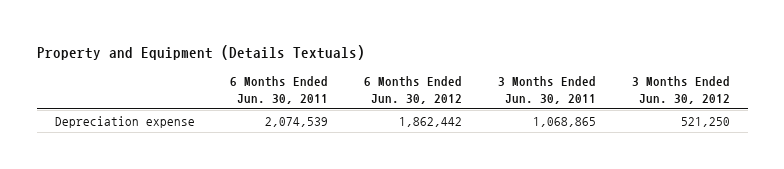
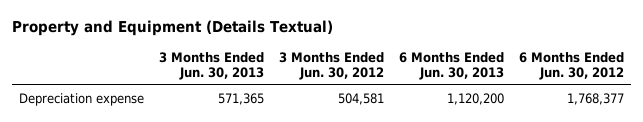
- Property and Equipment (Details Textuals)
+ Property and Equipment (Details Textual)
- | 6 Months Ended Jun. 30, 2011 | 6 Months Ended Jun. 30, 2012 | 3 Months Ended Jun. 30, 2011 | 3 Months Ended Jun. 30, 2012
+ | 3 Months Ended Jun. 30, 2013 | 3 Months Ended Jun. 30, 2012 | 6 Months Ended Jun. 30, 2013 | 6 Months Ended Jun. 30, 2012
- Depreciation expense | 2,074,539 | 1,862,442 | 1,068,865 | 521,250
+ Depreciation expense | 571,365 | 504,581 | 1,120,200 | 1,768,377

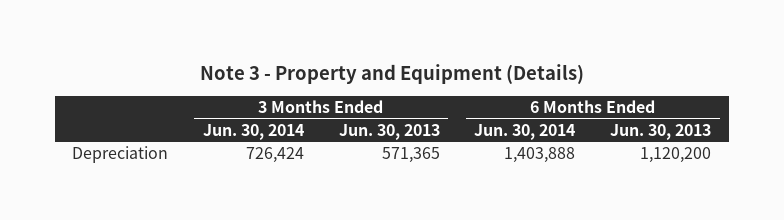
- Property and Equipment (Details Textual)
+ Note 3 - Property and Equipment (Details)
- | 3 Months Ended Jun. 30, 2013 | 3 Months Ended Jun. 30, 2012 | 6 Months Ended Jun. 30, 2013 | 6 Months Ended Jun. 30, 2012
+ | 3 Months Ended Jun. 30, 2014 | 3 Months Ended Jun. 30, 2013 | 6 Months Ended Jun. 30, 2014 | 6 Months Ended Jun. 30, 2013
- Depreciation expense | 571,365 | 504,581 | 1,120,200 | 1,768,377
+ Depreciation | 726,424 | 571,365 | 1,403,888 | 1,120,200

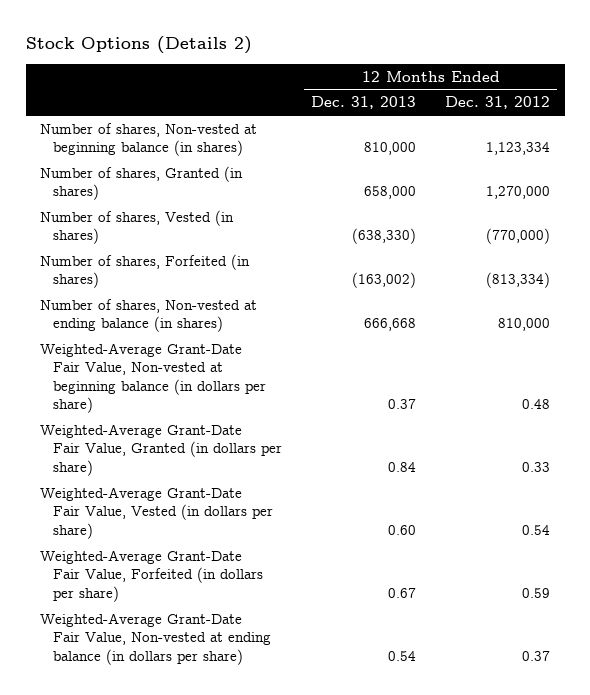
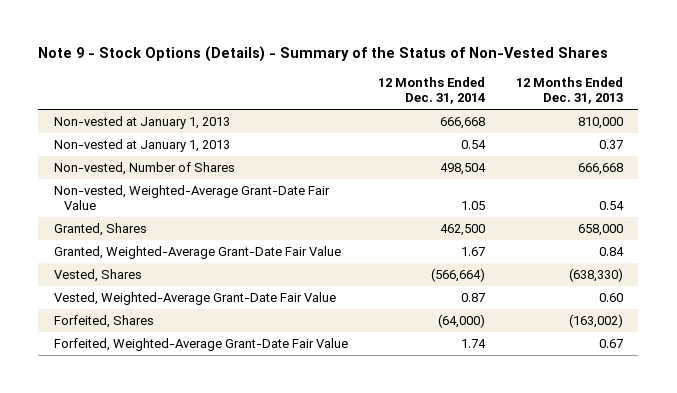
- Stock Options (Details 2)
+ Note 9 - Stock Options (Details) - Summary of the Status of Non-Vested Shares
- | 12 Months Ended Dec. 31, 2013 | 12 Months Ended Dec. 31, 2012
+ | 12 Months Ended Dec. 31, 2014 | 12 Months Ended Dec. 31, 2013
- Number of shares, Non-vested at beginning balance (in shares) | 810,000 | 1,123,334
- Number of shares, Granted (in shares) | 658,000 | 1,270,000
- Number of shares, Vested (in shares) | (638,330) | (770,000)
- Number of shares, Forfeited (in shares) | (163,002) | (813,334)
- Number of shares, Non-vested at ending balance (in shares) | 666,668 | 810,000
- Weighted-Average Grant-Date Fair Value, Non-vested at beginning balance (in dollars per share) | 0.37 | 0.48
- Weighted-Average Grant-Date Fair Value, Granted (in dollars per share) | 0.84 | 0.33
- Weighted-Average Grant-Date Fair Value, Vested (in dollars per share) | 0.60 | 0.54
- Weighted-Average Grant-Date Fair Value, Forfeited (in dollars per share) | 0.67 | 0.59
- Weighted-Average Grant-Date Fair Value, Non-vested at ending balance (in dollars per share) | 0.54 | 0.37
+ Non-vested at January 1, 2013 | 666,668 | 810,000
+ Non-vested at January 1, 2013 | 0.54 | 0.37
+ Non-vested, Number of Shares | 498,504 | 666,668
+ Non-vested, Weighted-Average Grant-Date Fair Value | 1.05 | 0.54
+ Granted, Shares | 462,500 | 658,000
+ Granted, Weighted-Average Grant-Date Fair Value | 1.67 | 0.84
+ Vested, Shares | (566,664) | (638,330)
+ Vested, Weighted-Average Grant-Date Fair Value | 0.87 | 0.60
+ Forfeited, Shares | (64,000) | (163,002)
+ Forfeited, Weighted-Average Grant-Date Fair Value | 1.74 | 0.67

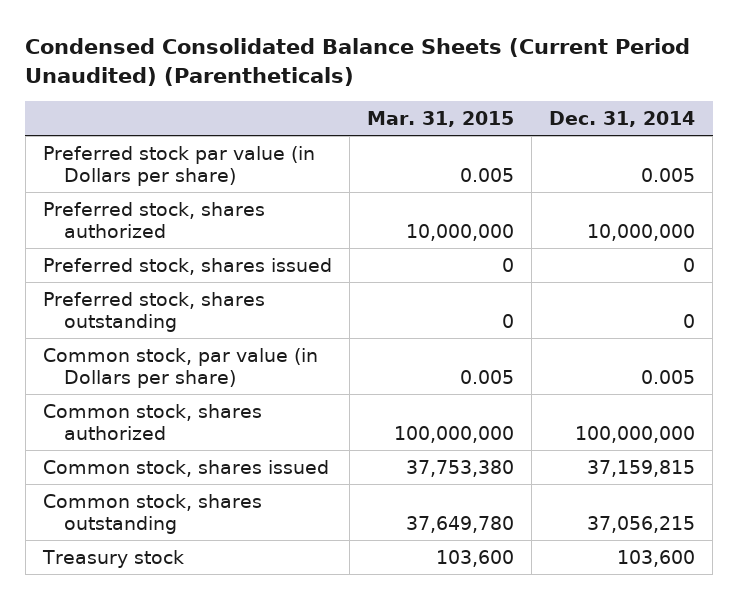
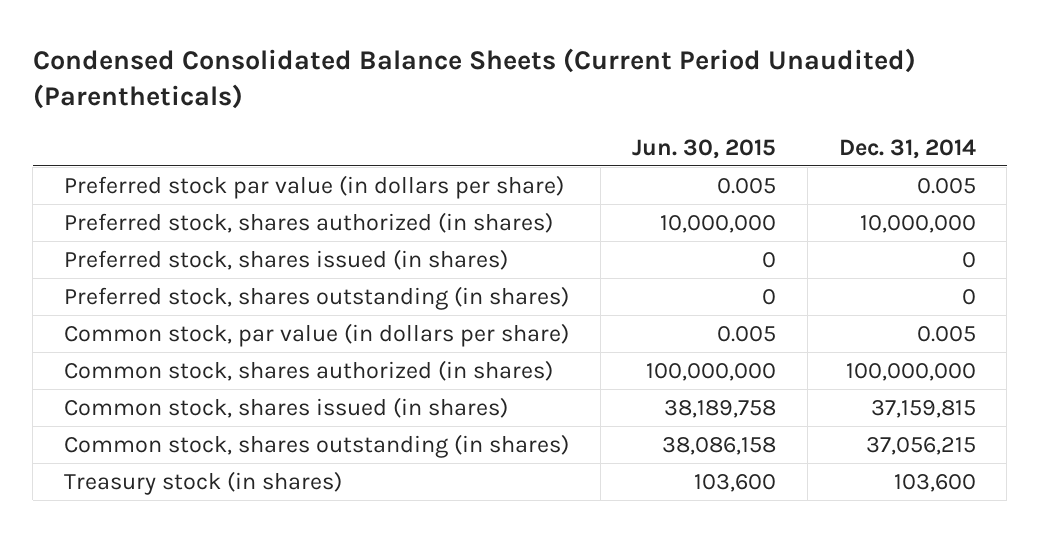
- | Mar. 31, 2015 | Dec. 31, 2014
+ | Jun. 30, 2015 | Dec. 31, 2014
- Preferred stock par value (in Dollars per share) | 0.005 | 0.005
- Preferred stock, shares authorized | 10,000,000 | 10,000,000
- Preferred stock, shares issued | 0 | 0
- Preferred stock, shares outstanding | 0 | 0
- Common stock, par value (in Dollars per share) | 0.005 | 0.005
- Common stock, shares authorized | 100,000,000 | 100,000,000
- Common stock, shares issued | 37,753,380 | 37,159,815
- Common stock, shares outstanding | 37,649,780 | 37,056,215
- Treasury stock | 103,600 | 103,600
+ Preferred stock par value (in dollars per share) | 0.005 | 0.005
+ Preferred stock, shares authorized (in shares) | 10,000,000 | 10,000,000
+ Preferred stock, shares issued (in shares) | 0 | 0
+ Preferred stock, shares outstanding (in shares) | 0 | 0
+ Common stock, par value (in dollars per share) | 0.005 | 0.005
+ Common stock, shares authorized (in shares) | 100,000,000 | 100,000,000
+ Common stock, shares issued (in shares) | 38,189,758 | 37,159,815
+ Common stock, shares outstanding (in shares) | 38,086,158 | 37,056,215
+ Treasury stock (in shares) | 103,600 | 103,600

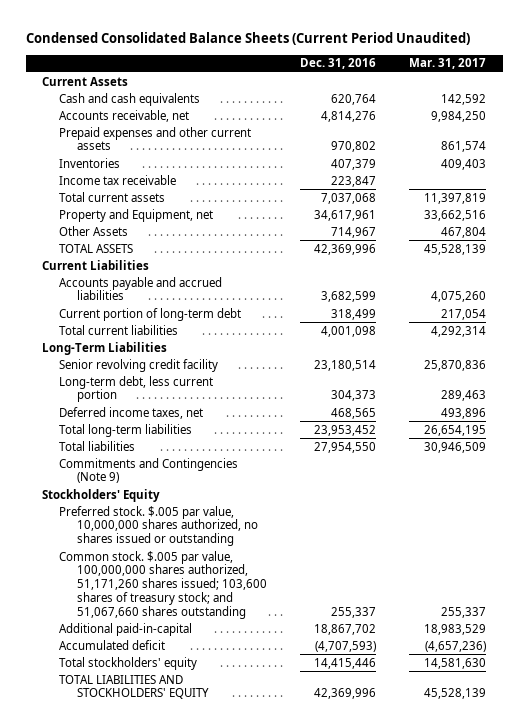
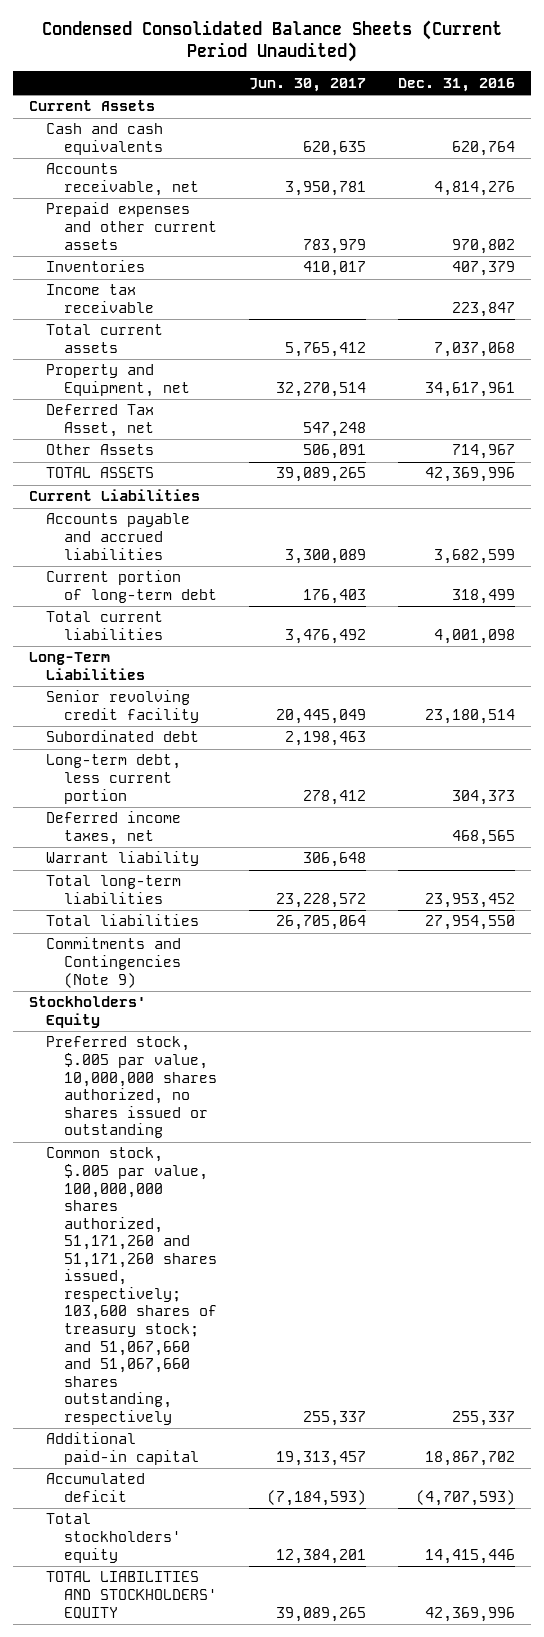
- | Dec. 31, 2016 | Mar. 31, 2017
+ | Jun. 30, 2017 | Dec. 31, 2016
+ Deferred Tax Asset, net | 547,248 |
+ Subordinated debt | 2,198,463 |
+ Warrant liability | 306,648 |
- Preferred stock. $.005 par value, 10,000,000 shares authorized, no shares issued or outstanding
- Common stock. $.005 par value, 100,000,000 shares authorized, 51,171,260 shares issued; 103,600 shares of treasury stock; and 51,067,660 shares outstanding | 255,337 | 255,337
- Additional paid-in-capital | 18,867,702 | 18,983,529
+ Preferred stock, $.005 par value, 10,000,000 shares authorized, no shares issued or outstanding
+ Common stock, $.005 par value, 100,000,000 shares authorized, 51,171,260 and 51,171,260 shares issued, respectively; 103,600 shares of treasury stock; and 51,067,660 and 51,067,660 shares outstanding, respectively | 255,337 | 255,337
+ Additional paid-in capital | 19,313,457 | 18,867,702

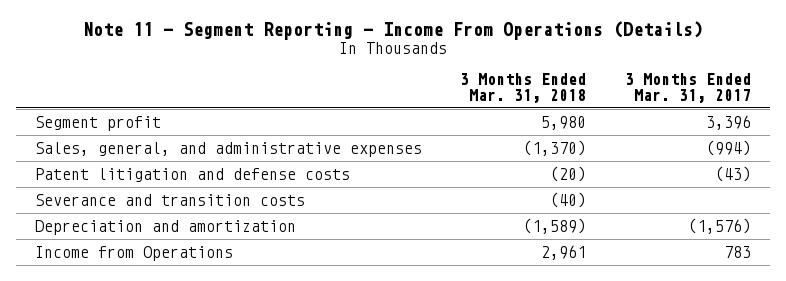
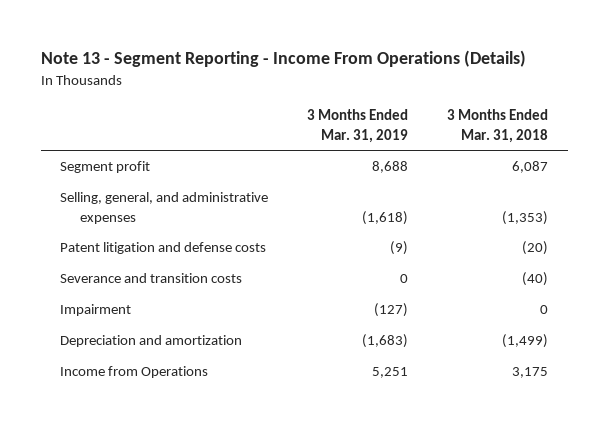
- Note 11 - Segment Reporting - Income From Operations (Details)
+ Note 13 - Segment Reporting - Income From Operations (Details)
- | 3 Months Ended Mar. 31, 2018 | 3 Months Ended Mar. 31, 2017
+ | 3 Months Ended Mar. 31, 2019 | 3 Months Ended Mar. 31, 2018
- Segment profit | 5,980 | 3,396
- Sales, general, and administrative expenses | (1,370) | (994)
+ Segment profit | 8,688 | 6,087
+ Selling, general, and administrative expenses | (1,618) | (1,353)
- Depreciation and amortization | (1,589) | (1,576)
- Income from Operations | 2,961 | 783
+ Impairment | (127) | 0
+ Depreciation and amortization | (1,683) | (1,499)
+ Income from Operations | 5,251 | 3,175

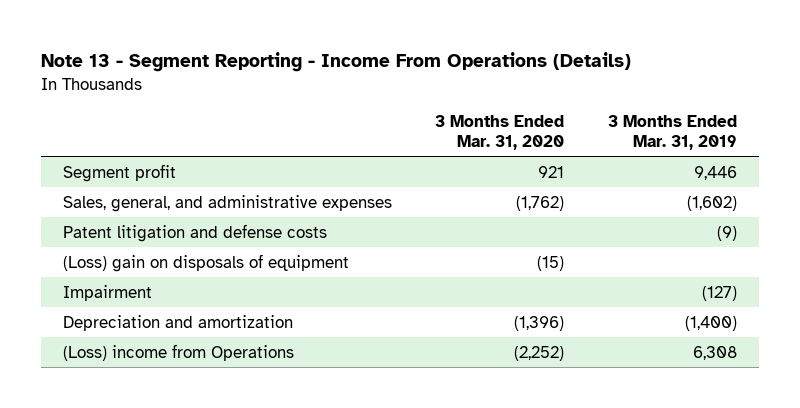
- | 3 Months Ended Mar. 31, 2019 | 3 Months Ended Mar. 31, 2018
+ | 3 Months Ended Mar. 31, 2020 | 3 Months Ended Mar. 31, 2019
- Segment profit | 8,688 | 6,087
- Selling, general, and administrative expenses | (1,618) | (1,353)
+ Segment profit | 921 | 9,446
+ Sales, general, and administrative expenses | (1,762) | (1,602)
- Severance and transition costs | 0 | (40)
+ (Loss) gain on disposals of equipment | (15) |
- Depreciation and amortization | (1,683) | (1,499)
- Income from Operations | 5,251 | 3,175
+ Depreciation and amortization | (1,396) | (1,400)
+ (Loss) income from Operations | (2,252) | 6,308

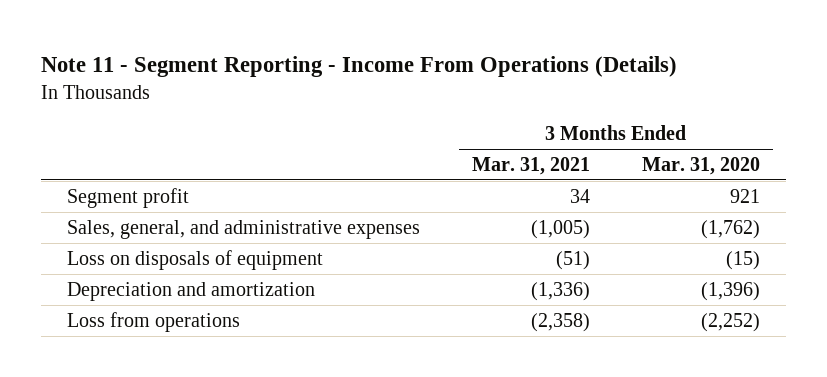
- Note 13 - Segment Reporting - Income From Operations (Details)
+ Note 11 - Segment Reporting - Income From Operations (Details)
- | 3 Months Ended Mar. 31, 2020 | 3 Months Ended Mar. 31, 2019
+ | 3 Months Ended Mar. 31, 2021 | 3 Months Ended Mar. 31, 2020
- Patent litigation and defense costs | | (9)
- (Loss) gain on disposals of equipment | (15) |
- Impairment | | (127)
+ Loss on disposals of equipment | (51) | (15)
- (Loss) income from Operations | (2,252) | 6,308
+ Loss from operations | (2,358) | (2,252)

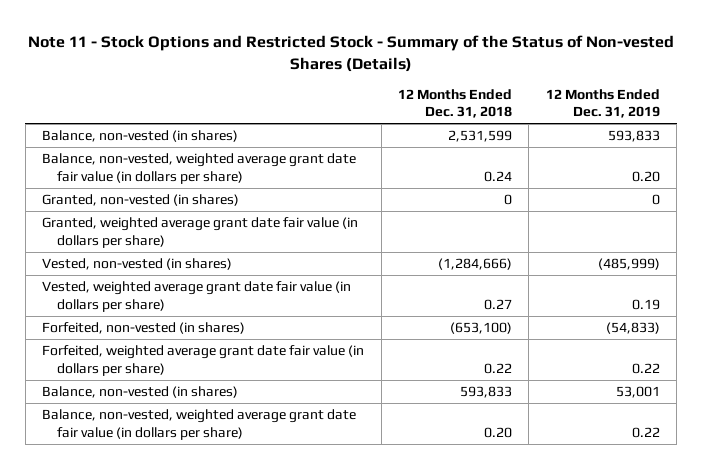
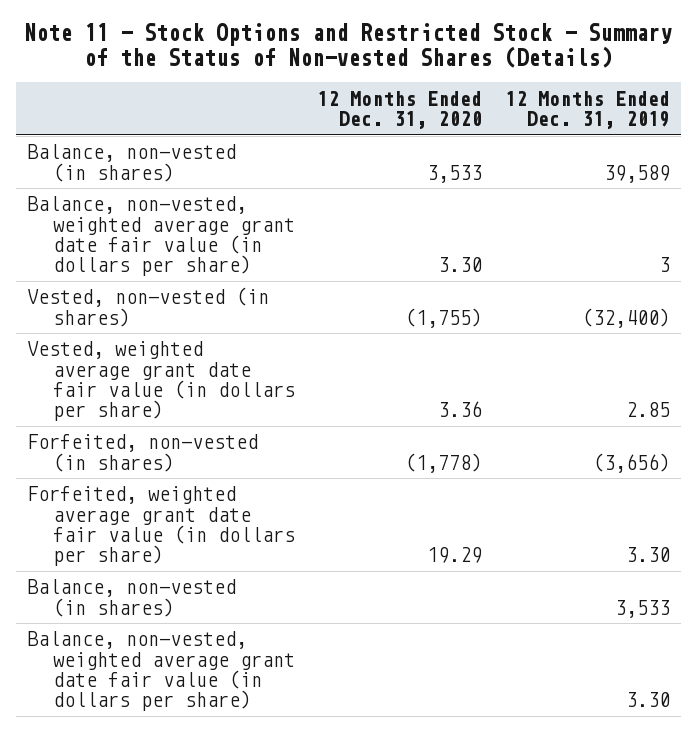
- | 12 Months Ended Dec. 31, 2018 | 12 Months Ended Dec. 31, 2019
+ | 12 Months Ended Dec. 31, 2020 | 12 Months Ended Dec. 31, 2019
- Balance, non-vested (in shares) | 2,531,599 | 593,833
- Balance, non-vested, weighted average grant date fair value (in dollars per share) | 0.24 | 0.20
- Granted, non-vested (in shares) | 0 | 0
- Granted, weighted average grant date fair value (in dollars per share)
- Vested, non-vested (in shares) | (1,284,666) | (485,999)
- Vested, weighted average grant date fair value (in dollars per share) | 0.27 | 0.19
- Forfeited, non-vested (in shares) | (653,100) | (54,833)
- Forfeited, weighted average grant date fair value (in dollars per share) | 0.22 | 0.22
- Balance, non-vested (in shares) | 593,833 | 53,001
- Balance, non-vested, weighted average grant date fair value (in dollars per share) | 0.20 | 0.22
+ Balance, non-vested (in shares) | 3,533 | 39,589
+ Balance, non-vested, weighted average grant date fair value (in dollars per share) | 3.30 | 3
+ Vested, non-vested (in shares) | (1,755) | (32,400)
+ Vested, weighted average grant date fair value (in dollars per share) | 3.36 | 2.85
+ Forfeited, non-vested (in shares) | (1,778) | (3,656)
+ Forfeited, weighted average grant date fair value (in dollars per share) | 19.29 | 3.30
+ Balance, non-vested (in shares) | | 3,533
+ Balance, non-vested, weighted average grant date fair value (in dollars per share) | | 3.30

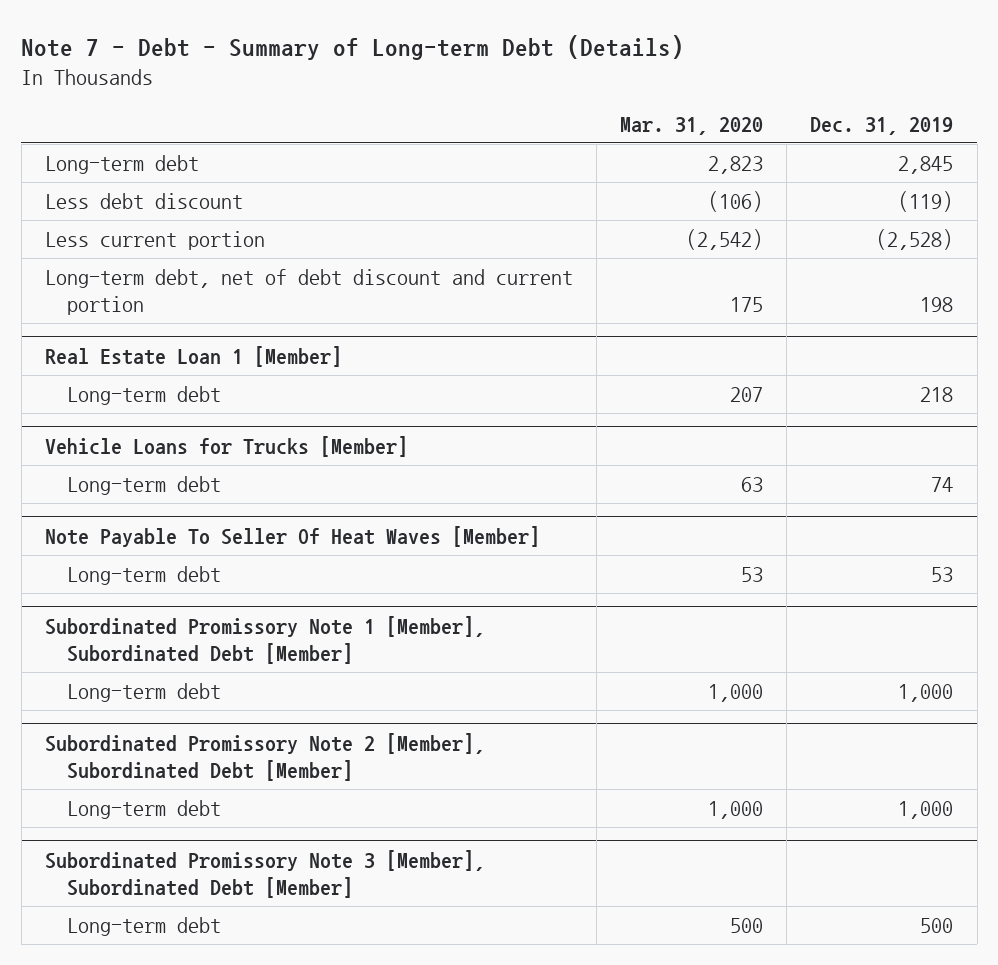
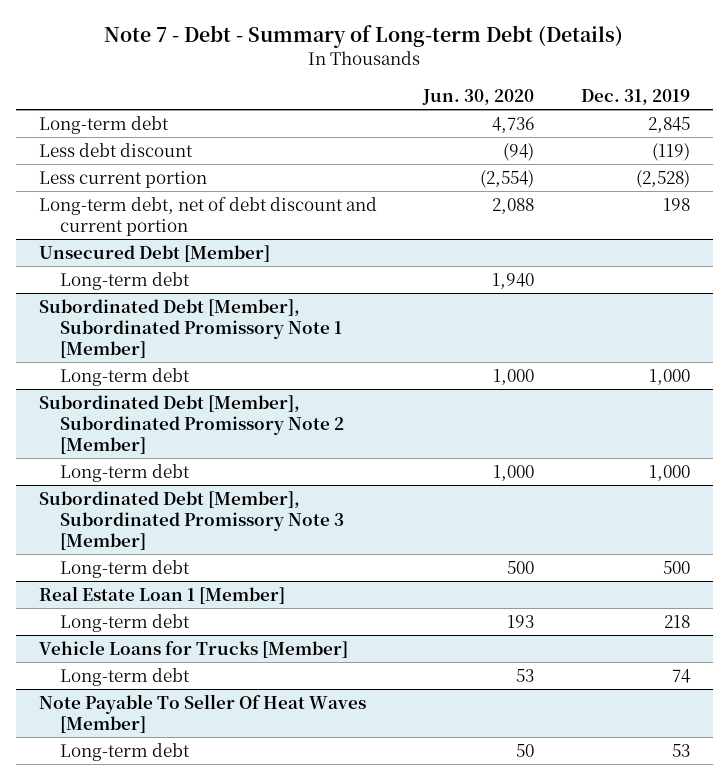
- | Mar. 31, 2020 | Dec. 31, 2019
+ | Jun. 30, 2020 | Dec. 31, 2019
+ Unsecured Debt [Member]
+ Long-term debt | 1,940 |
+ Subordinated Debt [Member], Subordinated Promissory Note 1 [Member]
+ Long-term debt | 1,000 | 1,000
+ Subordinated Debt [Member], Subordinated Promissory Note 2 [Member]
+ Long-term debt | 1,000 | 1,000
+ Subordinated Debt [Member], Subordinated Promissory Note 3 [Member]
+ Long-term debt | 500 | 500
- Subordinated Promissory Note 1 [Member], Subordinated Debt [Member]
- Long-term debt | 1,000 | 1,000
- Subordinated Promissory Note 2 [Member], Subordinated Debt [Member]
- Long-term debt | 1,000 | 1,000
- Subordinated Promissory Note 3 [Member], Subordinated Debt [Member]
- Long-term debt | 500 | 500

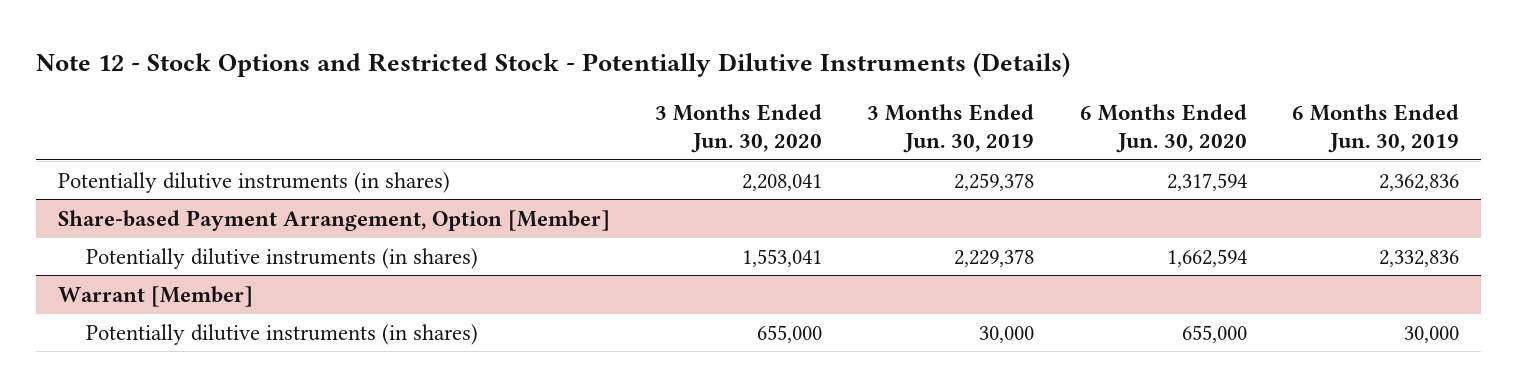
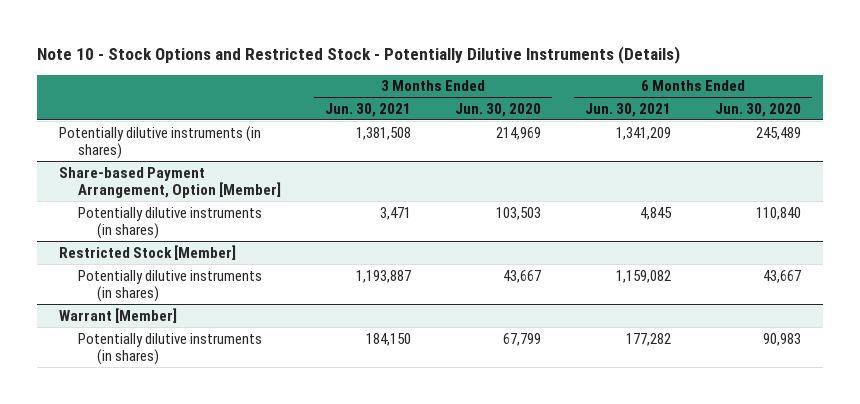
- Note 12 - Stock Options and Restricted Stock - Potentially Dilutive Instruments (Details)
+ Note 10 - Stock Options and Restricted Stock - Potentially Dilutive Instruments (Details)
- | 3 Months Ended Jun. 30, 2020 | 3 Months Ended Jun. 30, 2019 | 6 Months Ended Jun. 30, 2020 | 6 Months Ended Jun. 30, 2019
+ | 3 Months Ended Jun. 30, 2021 | 3 Months Ended Jun. 30, 2020 | 6 Months Ended Jun. 30, 2021 | 6 Months Ended Jun. 30, 2020
- Potentially dilutive instruments (in shares) | 2,208,041 | 2,259,378 | 2,317,594 | 2,362,836
+ Potentially dilutive instruments (in shares) | 1,381,508 | 214,969 | 1,341,209 | 245,489
@ Share-based Payment Arrangement, Option [Member]
- Potentially dilutive instruments (in shares) | 1,553,041 | 2,229,378 | 1,662,594 | 2,332,836
+ Potentially dilutive instruments (in shares) | 3,471 | 103,503 | 4,845 | 110,840
+ Restricted Stock [Member]
+ Potentially dilutive instruments (in shares) | 1,193,887 | 43,667 | 1,159,082 | 43,667
@ Warrant [Member]
- Potentially dilutive instruments (in shares) | 655,000 | 30,000 | 655,000 | 30,000
+ Potentially dilutive instruments (in shares) | 184,150 | 67,799 | 177,282 | 90,983

